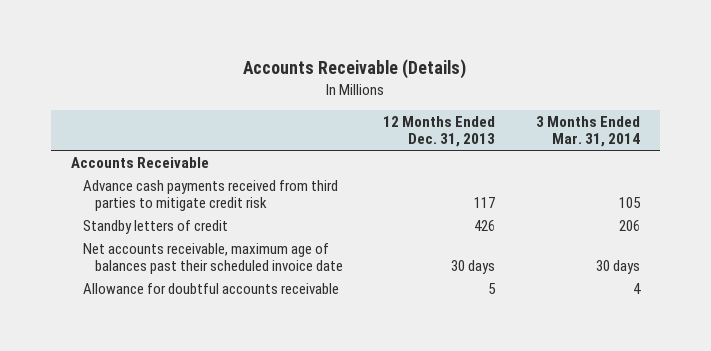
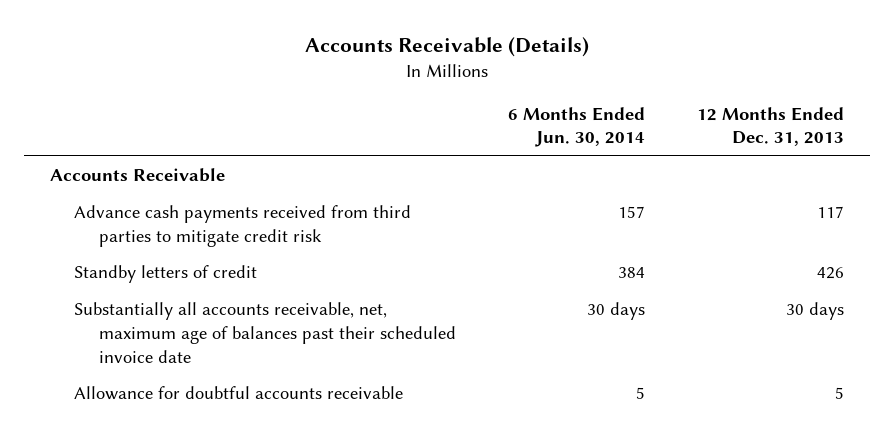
- | 12 Months Ended Dec. 31, 2013 | 3 Months Ended Mar. 31, 2014
+ | 6 Months Ended Jun. 30, 2014 | 12 Months Ended Dec. 31, 2013
- Net accounts receivable, maximum age of balances past their scheduled invoice date | 30 days | 30 days
+ Substantially all accounts receivable, net, maximum age of balances past their scheduled invoice date | 30 days | 30 days

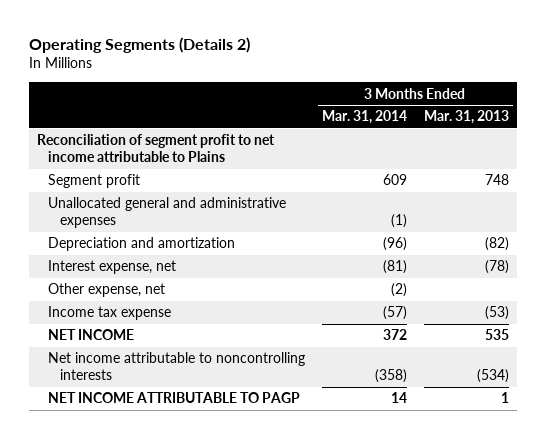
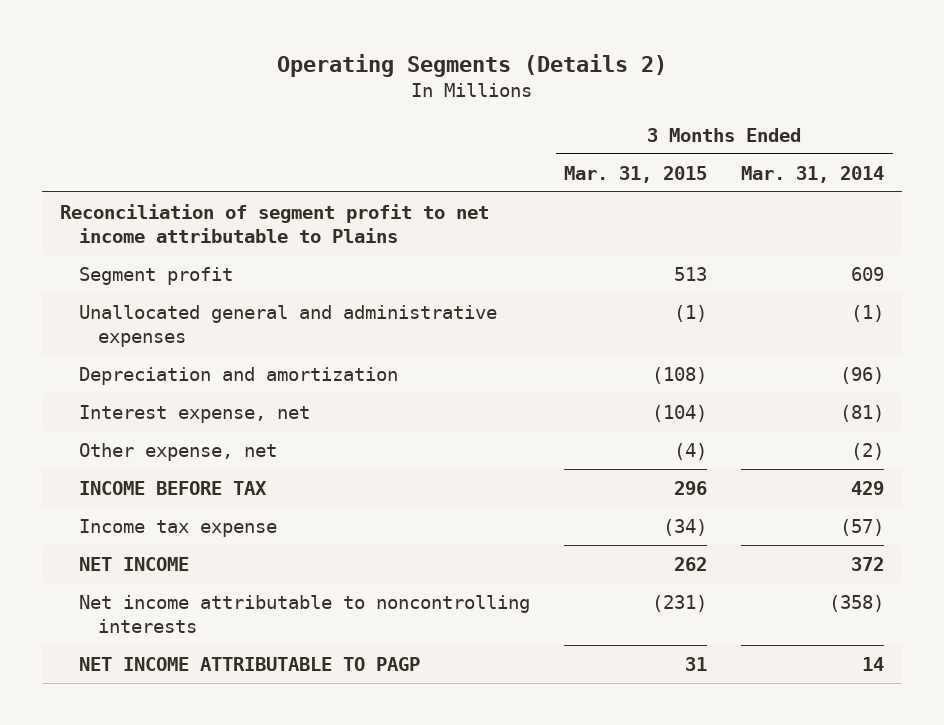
- | 3 Months Ended Mar. 31, 2014 | 3 Months Ended Mar. 31, 2013
+ | 3 Months Ended Mar. 31, 2015 | 3 Months Ended Mar. 31, 2014
+ INCOME BEFORE TAX | 296 | 429

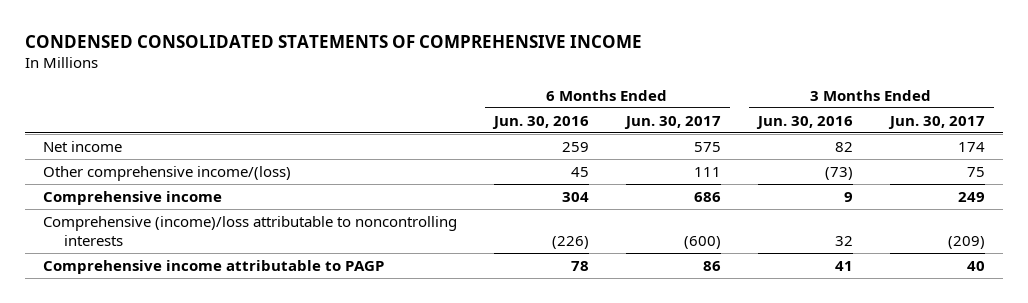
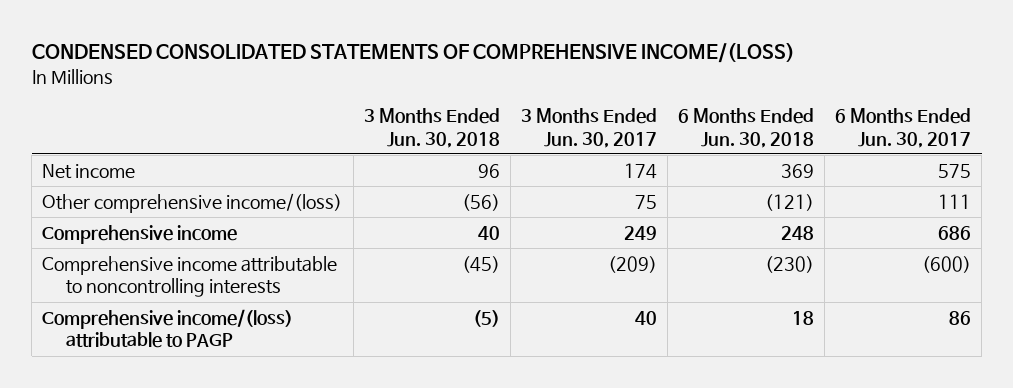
- CONDENSED CONSOLIDATED STATEMENTS OF COMPREHENSIVE INCOME
+ CONDENSED CONSOLIDATED STATEMENTS OF COMPREHENSIVE INCOME/(LOSS)
- | 6 Months Ended Jun. 30, 2016 | 6 Months Ended Jun. 30, 2017 | 3 Months Ended Jun. 30, 2016 | 3 Months Ended Jun. 30, 2017
+ | 3 Months Ended Jun. 30, 2018 | 3 Months Ended Jun. 30, 2017 | 6 Months Ended Jun. 30, 2018 | 6 Months Ended Jun. 30, 2017
- Comprehensive (income)/loss attributable to noncontrolling interests | (226) | (600) | 32 | (209)
- Comprehensive income attributable to PAGP | 78 | 86 | 41 | 40
+ Comprehensive income attributable to noncontrolling interests | (45) | (209) | (230) | (600)
+ Comprehensive income/(loss) attributable to PAGP | (5) | 40 | 18 | 86

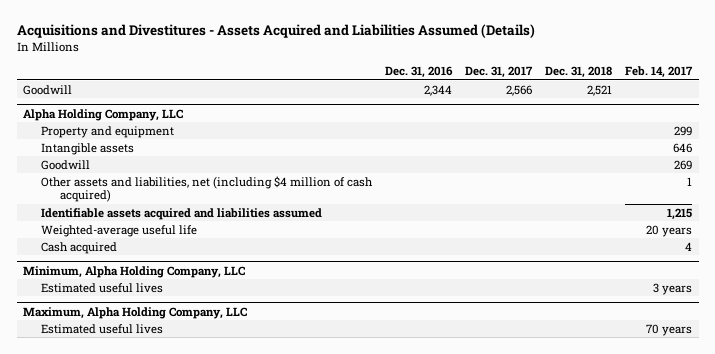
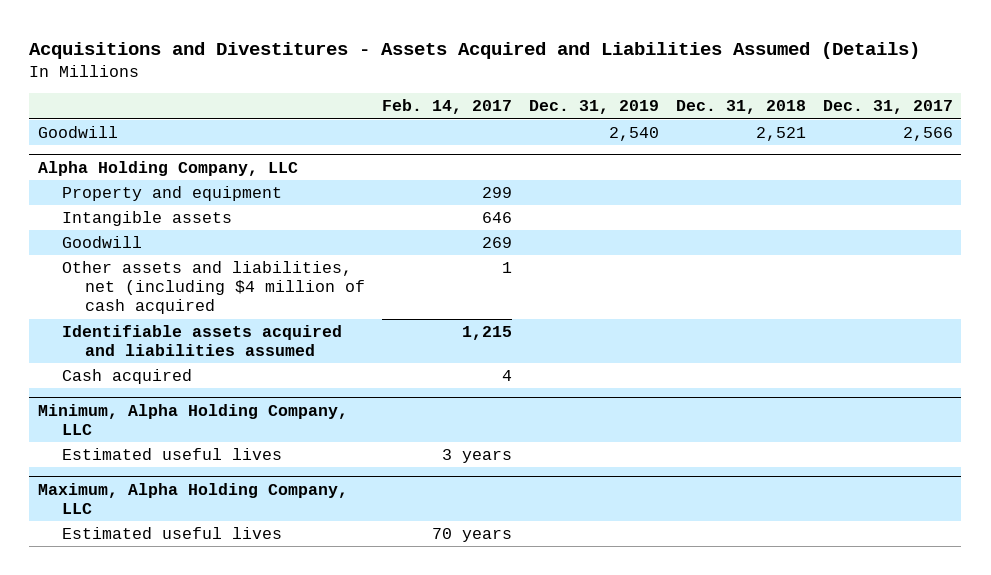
- | Dec. 31, 2016 | Dec. 31, 2017 | Dec. 31, 2018 | Feb. 14, 2017
+ | Feb. 14, 2017 | Dec. 31, 2019 | Dec. 31, 2018 | Dec. 31, 2017
@ Alpha Holding Company, LLC
- Other assets and liabilities, net (including $4 million of cash acquired) | | | | 1
+ Other assets and liabilities, net (including $4 million of cash acquired | 1 | | |
- Weighted-average useful life | | | | 20 years

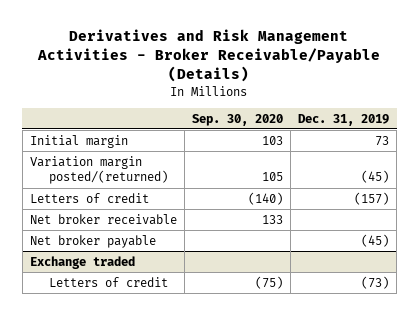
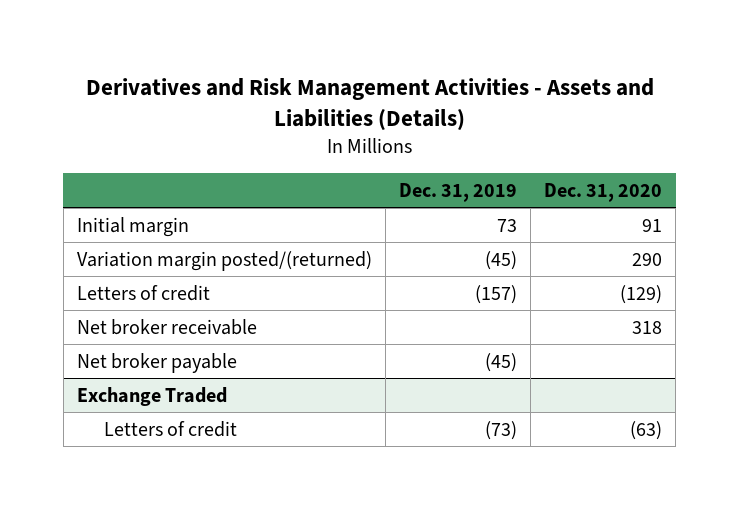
- Derivatives and Risk Management Activities - Broker Receivable/Payable (Details)
+ Derivatives and Risk Management Activities - Assets and Liabilities (Details)
- | Sep. 30, 2020 | Dec. 31, 2019
+ | Dec. 31, 2019 | Dec. 31, 2020
- Exchange traded
+ Exchange Traded

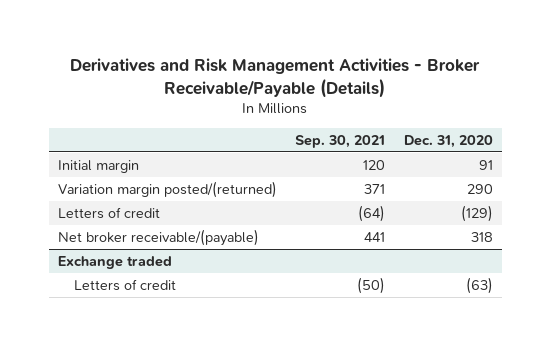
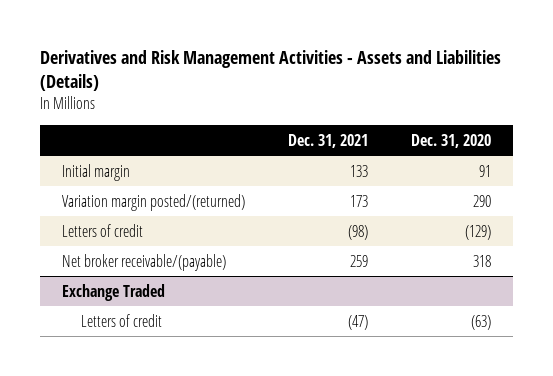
- Derivatives and Risk Management Activities - Broker Receivable/Payable (Details)
+ Derivatives and Risk Management Activities - Assets and Liabilities (Details)
- | Sep. 30, 2021 | Dec. 31, 2020
+ | Dec. 31, 2021 | Dec. 31, 2020
- Exchange traded
+ Exchange Traded

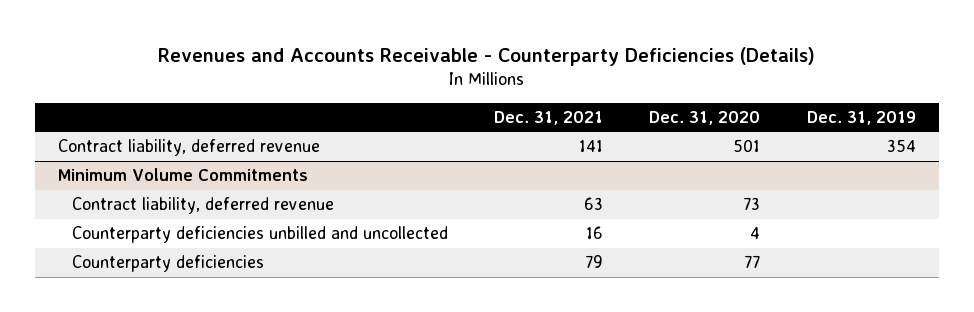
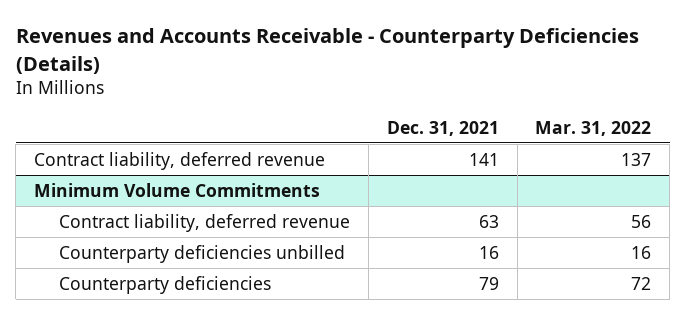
- | Dec. 31, 2021 | Dec. 31, 2020 | Dec. 31, 2019
+ | Dec. 31, 2021 | Mar. 31, 2022
@ Minimum Volume Commitments
- Counterparty deficiencies unbilled and uncollected | 16 | 4 |
+ Counterparty deficiencies unbilled | 16 | 16

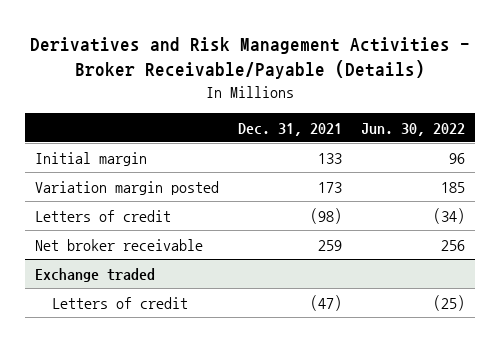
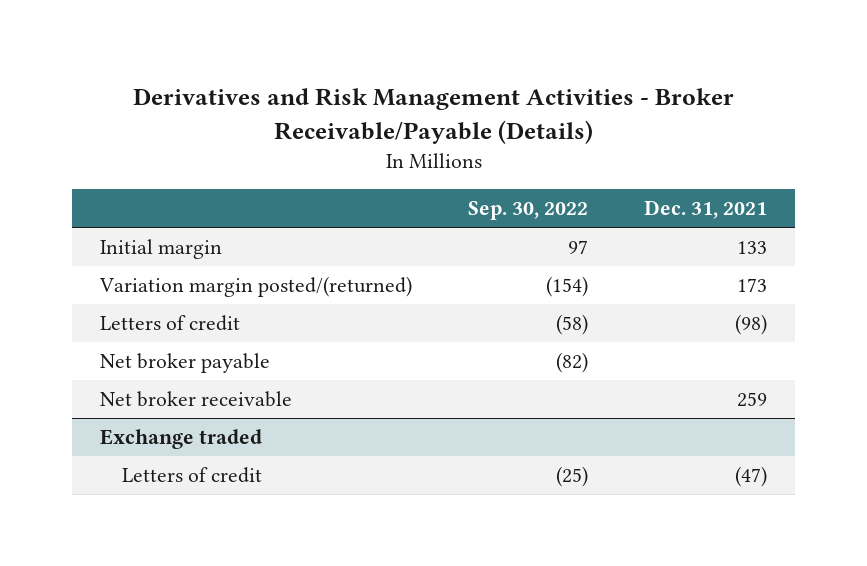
- | Dec. 31, 2021 | Jun. 30, 2022
+ | Sep. 30, 2022 | Dec. 31, 2021
- Variation margin posted | 173 | 185
+ Variation margin posted/(returned) | (154) | 173
+ Net broker payable | (82) |

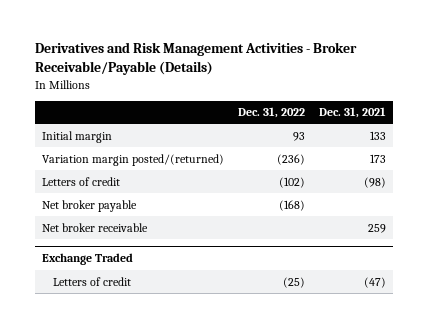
- | Sep. 30, 2022 | Dec. 31, 2021
+ | Dec. 31, 2022 | Dec. 31, 2021
- Exchange traded
+ Exchange Traded

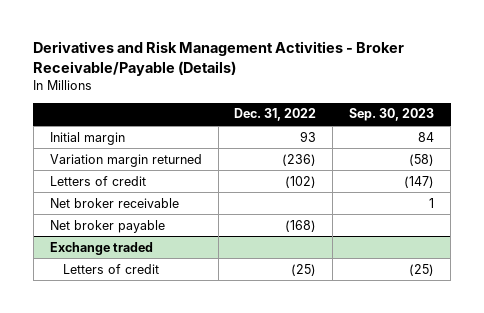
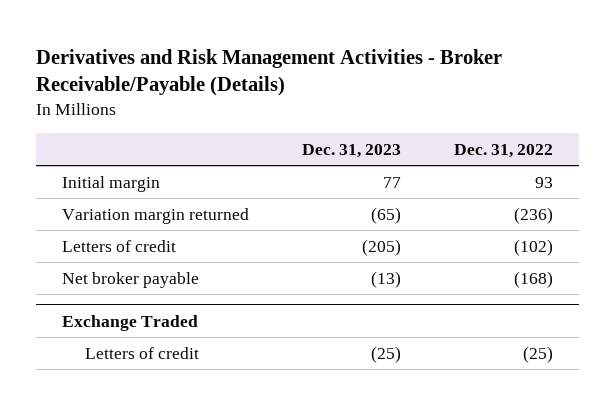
- | Dec. 31, 2022 | Sep. 30, 2023
+ | Dec. 31, 2023 | Dec. 31, 2022
- Net broker receivable | | 1
- Exchange traded
+ Exchange Traded

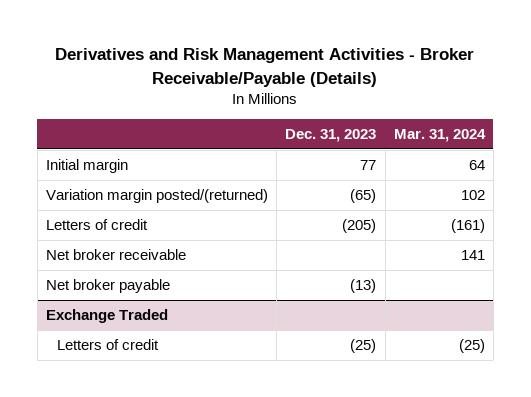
- | Dec. 31, 2023 | Dec. 31, 2022
+ | Dec. 31, 2023 | Mar. 31, 2024
- Variation margin returned | (65) | (236)
+ Variation margin posted/(returned) | (65) | 102
+ Net broker receivable | | 141

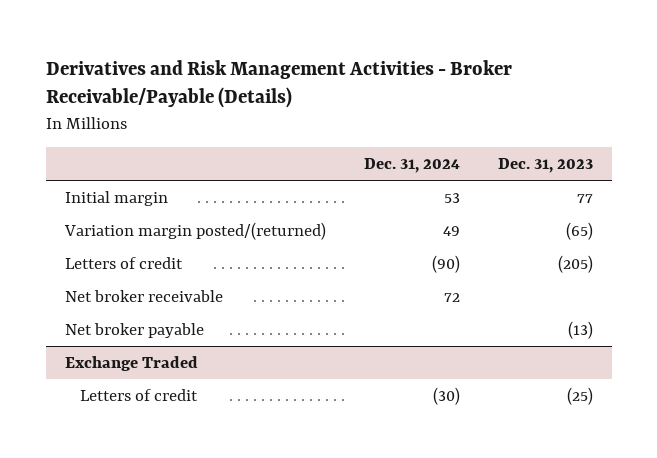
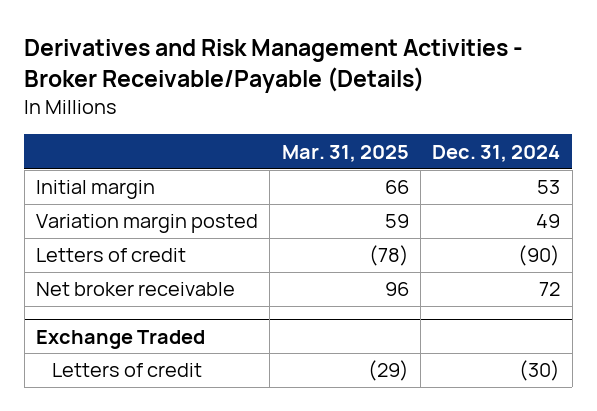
- | Dec. 31, 2024 | Dec. 31, 2023
+ | Mar. 31, 2025 | Dec. 31, 2024
- Variation margin posted/(returned) | 49 | (65)
+ Variation margin posted | 59 | 49
- Net broker payable | | (13)

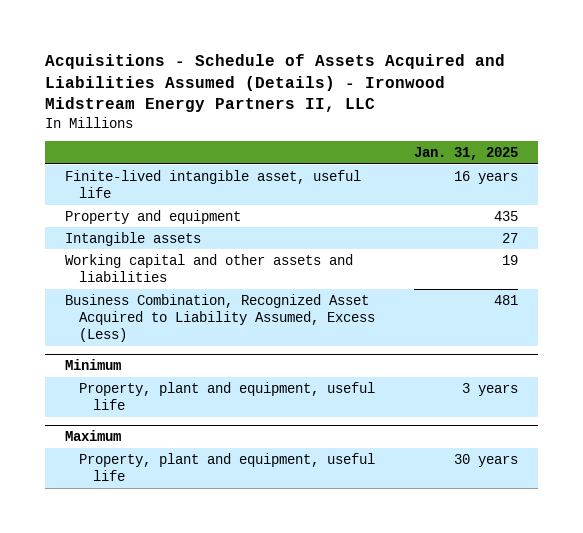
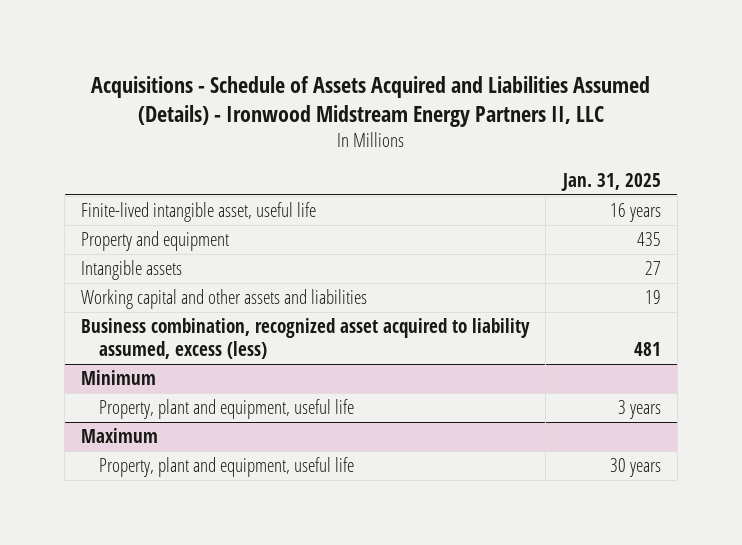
- Business Combination, Recognized Asset Acquired to Liability Assumed, Excess (Less) | 481
+ Business combination, recognized asset acquired to liability assumed, excess (less) | 481

